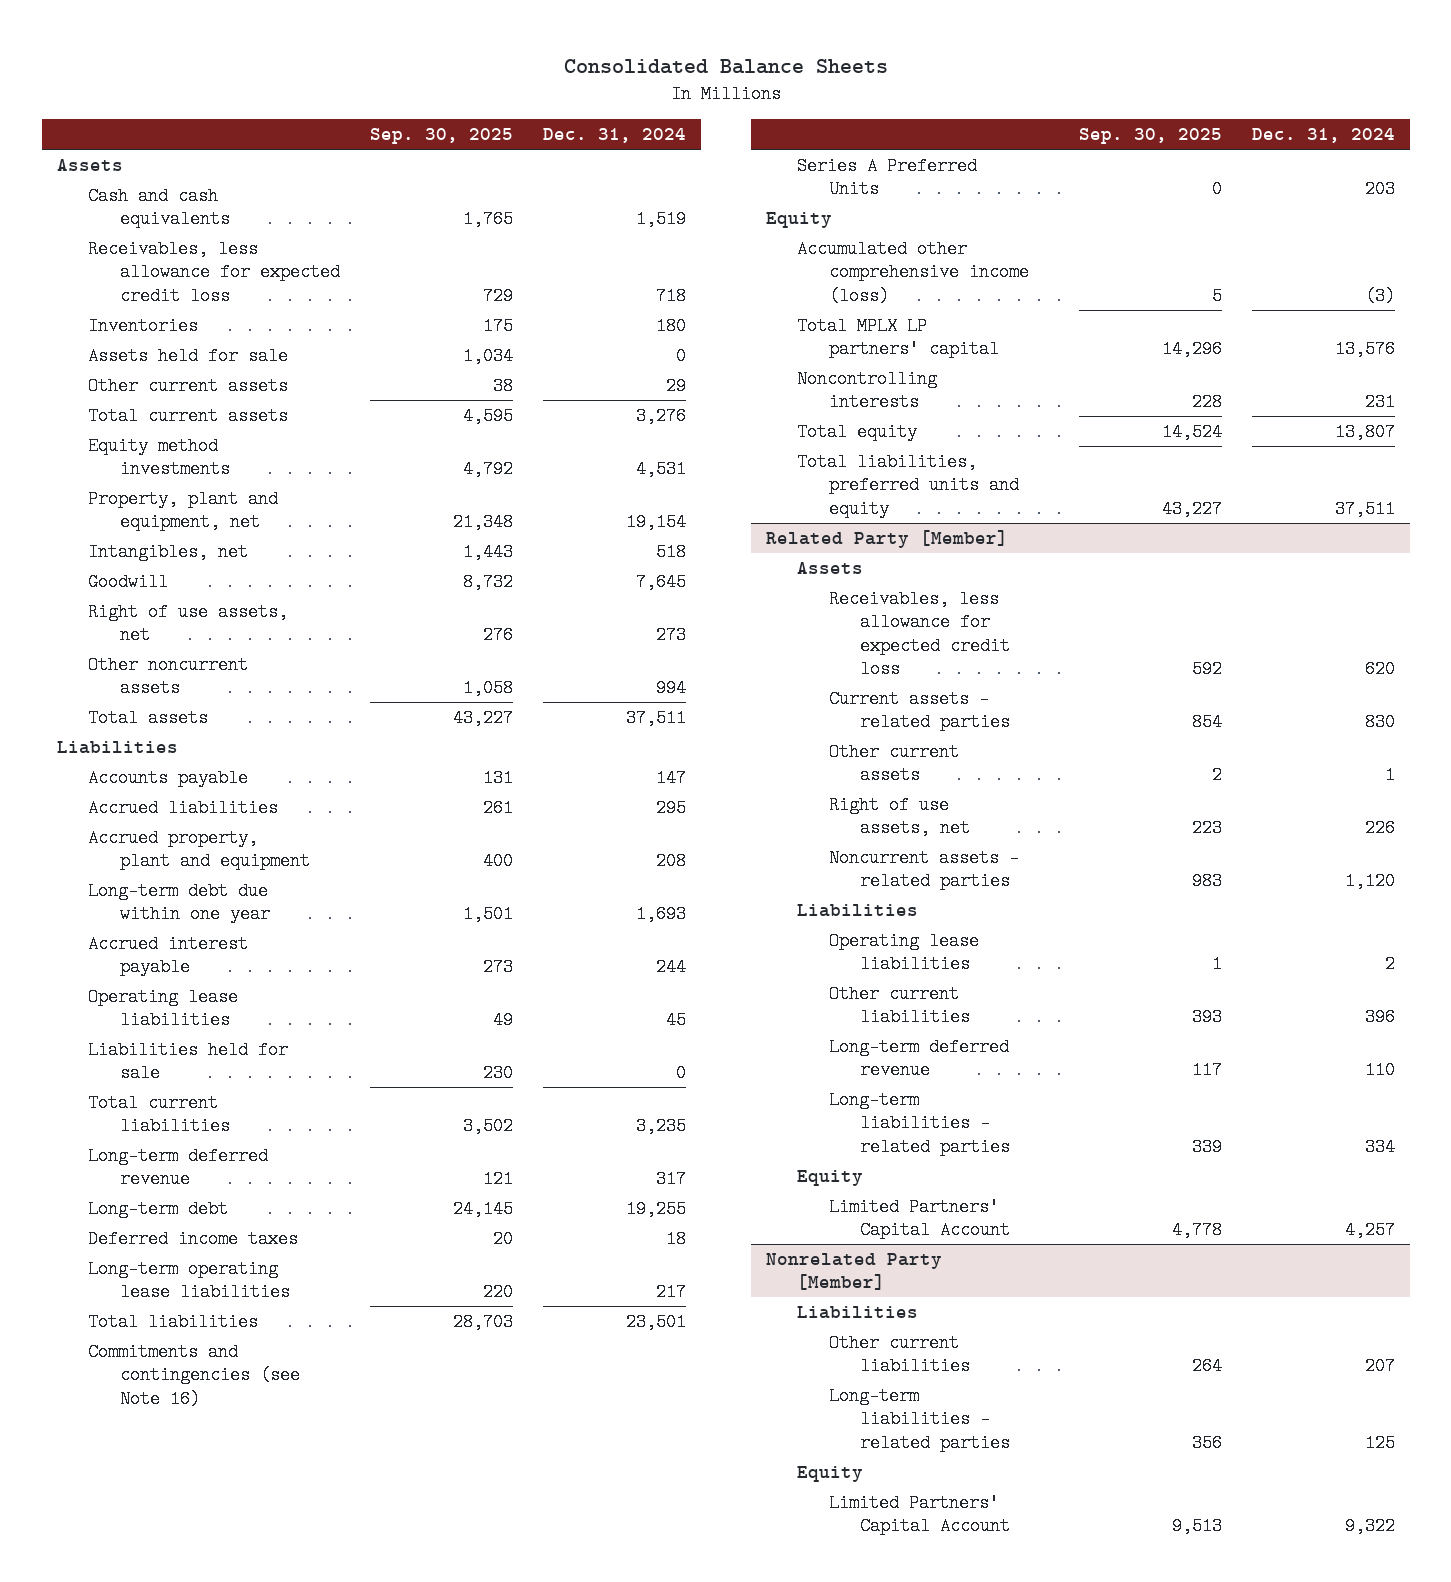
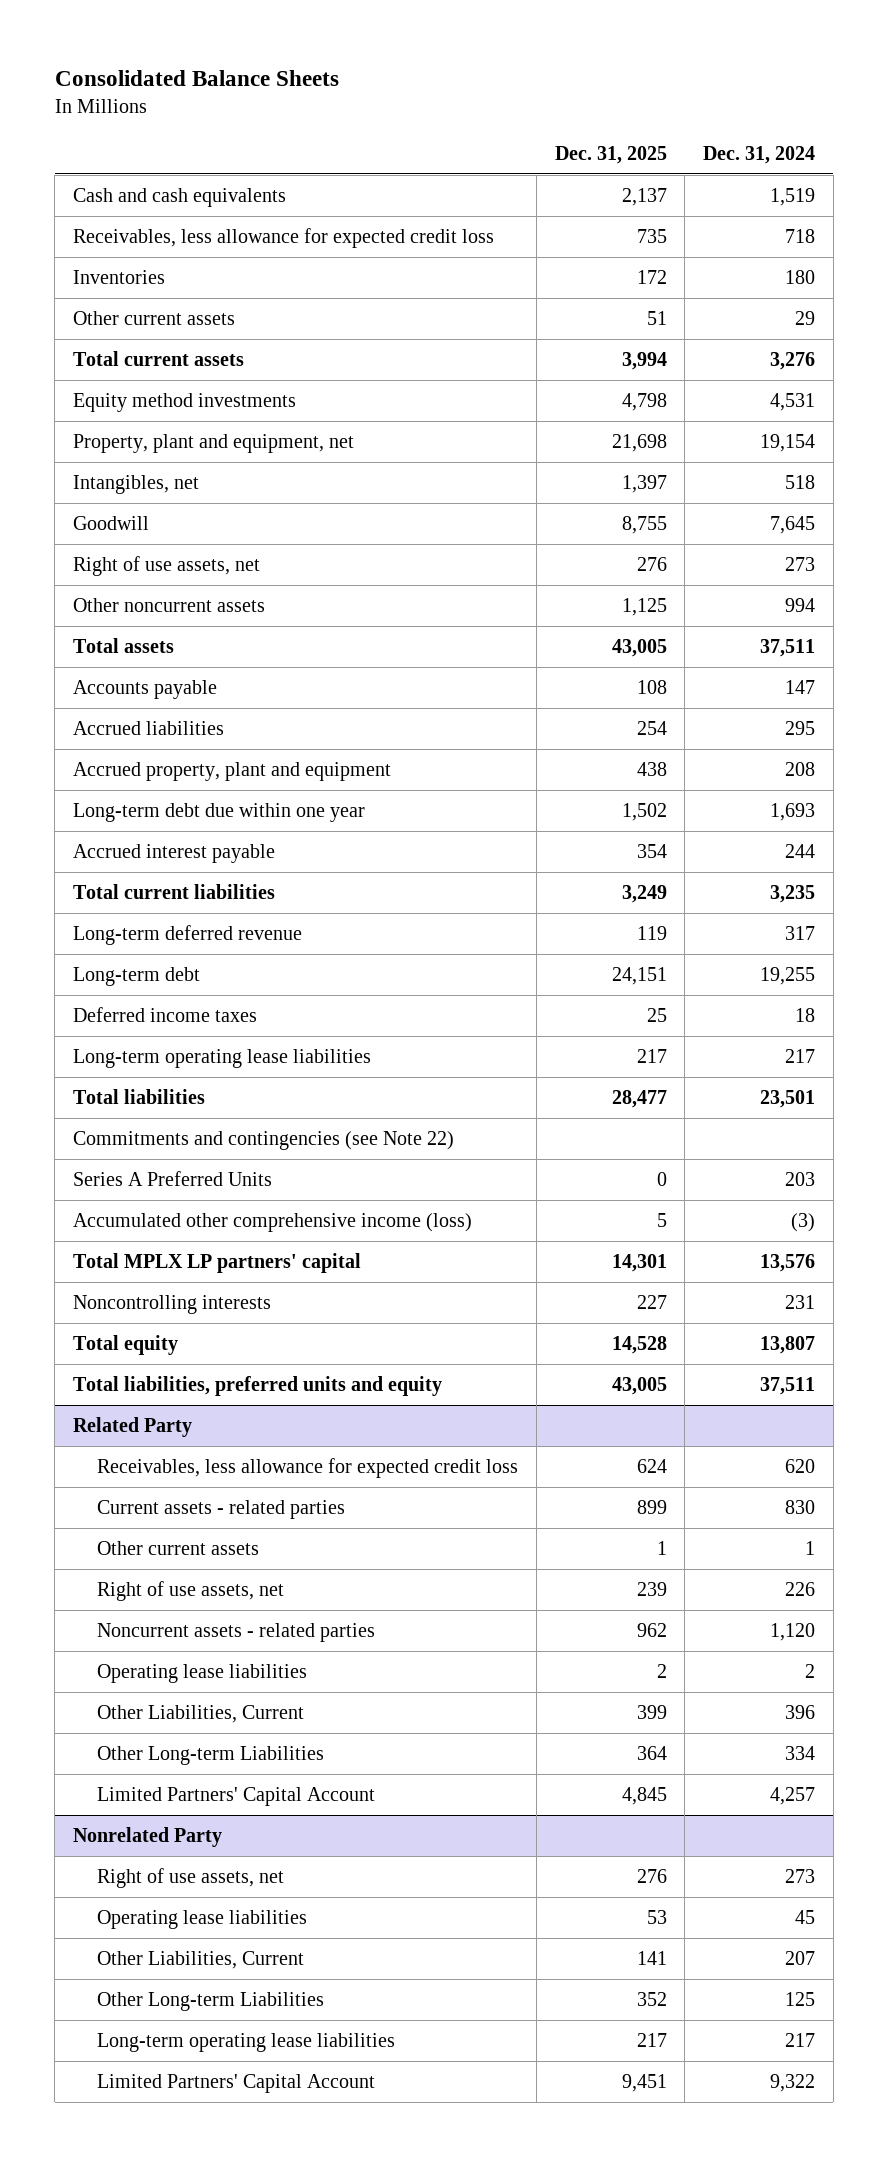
- | Sep. 30, 2025 | Dec. 31, 2024
+ | Dec. 31, 2025 | Dec. 31, 2024
- Assets
- Assets held for sale | 1,034 | 0
- Liabilities
- Operating lease liabilities | 49 | 45
- Liabilities held for sale | 230 | 0
- Commitments and contingencies (see Note 16)
+ Commitments and contingencies (see Note 22)
- Equity
- Related Party [Member]
- Assets
+ Related Party
- Liabilities
- Other current liabilities | 393 | 396
- Long-term deferred revenue | 117 | 110
- Long-term liabilities - related parties | 339 | 334
- Equity
+ Other Liabilities, Current | 399 | 396
+ Other Long-term Liabilities | 364 | 334
- Nonrelated Party [Member]
- Liabilities
- Other current liabilities | 264 | 207
- Long-term liabilities - related parties | 356 | 125
- Equity
+ Nonrelated Party
+ Right of use assets, net | 276 | 273
+ Operating lease liabilities | 53 | 45
+ Other Liabilities, Current | 141 | 207
+ Other Long-term Liabilities | 352 | 125
+ Long-term operating lease liabilities | 217 | 217

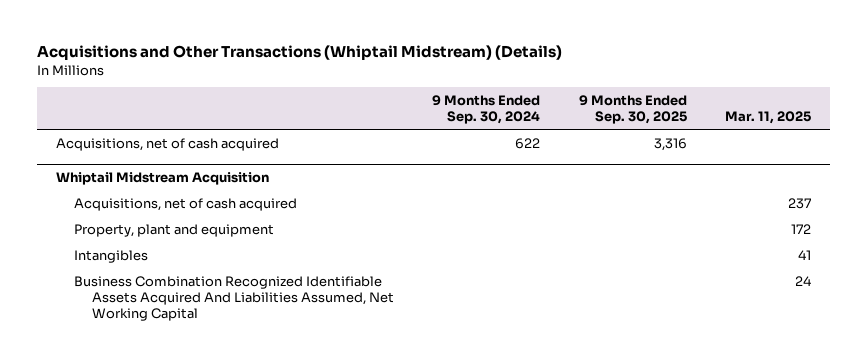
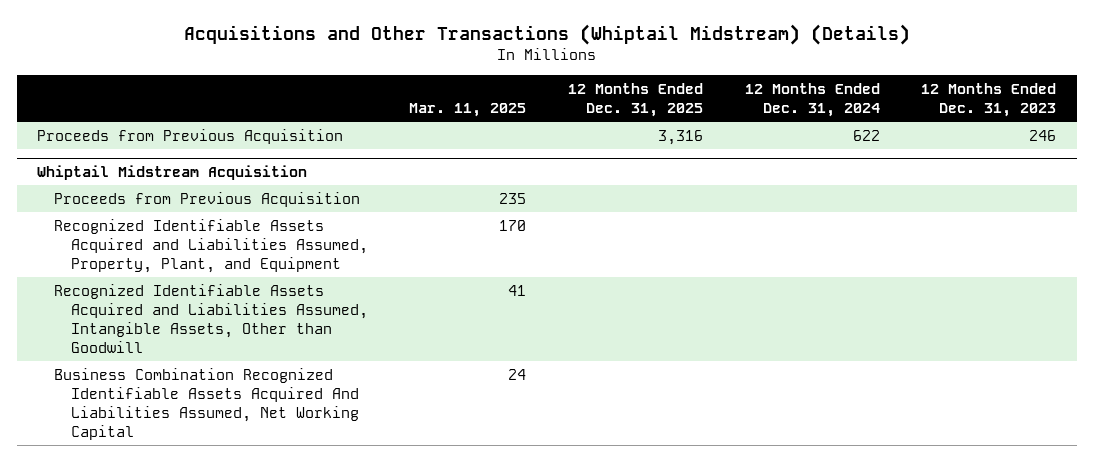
- | 9 Months Ended Sep. 30, 2024 | 9 Months Ended Sep. 30, 2025 | Mar. 11, 2025
+ | Mar. 11, 2025 | 12 Months Ended Dec. 31, 2025 | 12 Months Ended Dec. 31, 2024 | 12 Months Ended Dec. 31, 2023
- Acquisitions, net of cash acquired | 622 | 3,316 |
+ Proceeds from Previous Acquisition | | 3,316 | 622 | 246
@ Whiptail Midstream Acquisition
- Acquisitions, net of cash acquired | | | 237
- Property, plant and equipment | | | 172
- Intangibles | | | 41
+ Proceeds from Previous Acquisition | 235 | | |
+ Recognized Identifiable Assets Acquired and Liabilities Assumed, Property, Plant, and Equipment | 170 | | |
+ Recognized Identifiable Assets Acquired and Liabilities Assumed, Intangible Assets, Other than Goodwill | 41 | | |

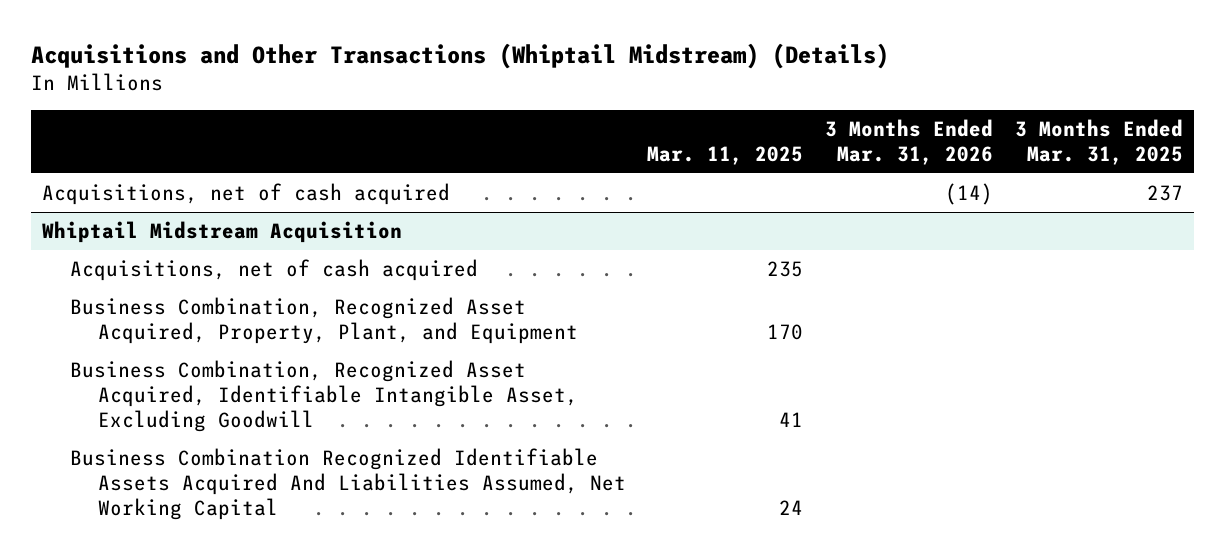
- | Mar. 11, 2025 | 12 Months Ended Dec. 31, 2025 | 12 Months Ended Dec. 31, 2024 | 12 Months Ended Dec. 31, 2023
+ | Mar. 11, 2025 | 3 Months Ended Mar. 31, 2026 | 3 Months Ended Mar. 31, 2025
- Proceeds from Previous Acquisition | | 3,316 | 622 | 246
+ Acquisitions, net of cash acquired | | (14) | 237
@ Whiptail Midstream Acquisition
- Proceeds from Previous Acquisition | 235 | | |
- Recognized Identifiable Assets Acquired and Liabilities Assumed, Property, Plant, and Equipment | 170 | | |
- Recognized Identifiable Assets Acquired and Liabilities Assumed, Intangible Assets, Other than Goodwill | 41 | | |
+ Acquisitions, net of cash acquired | 235 | |
+ Business Combination, Recognized Asset Acquired, Property, Plant, and Equipment | 170 | |
+ Business Combination, Recognized Asset Acquired, Identifiable Intangible Asset, Excluding Goodwill | 41 | |

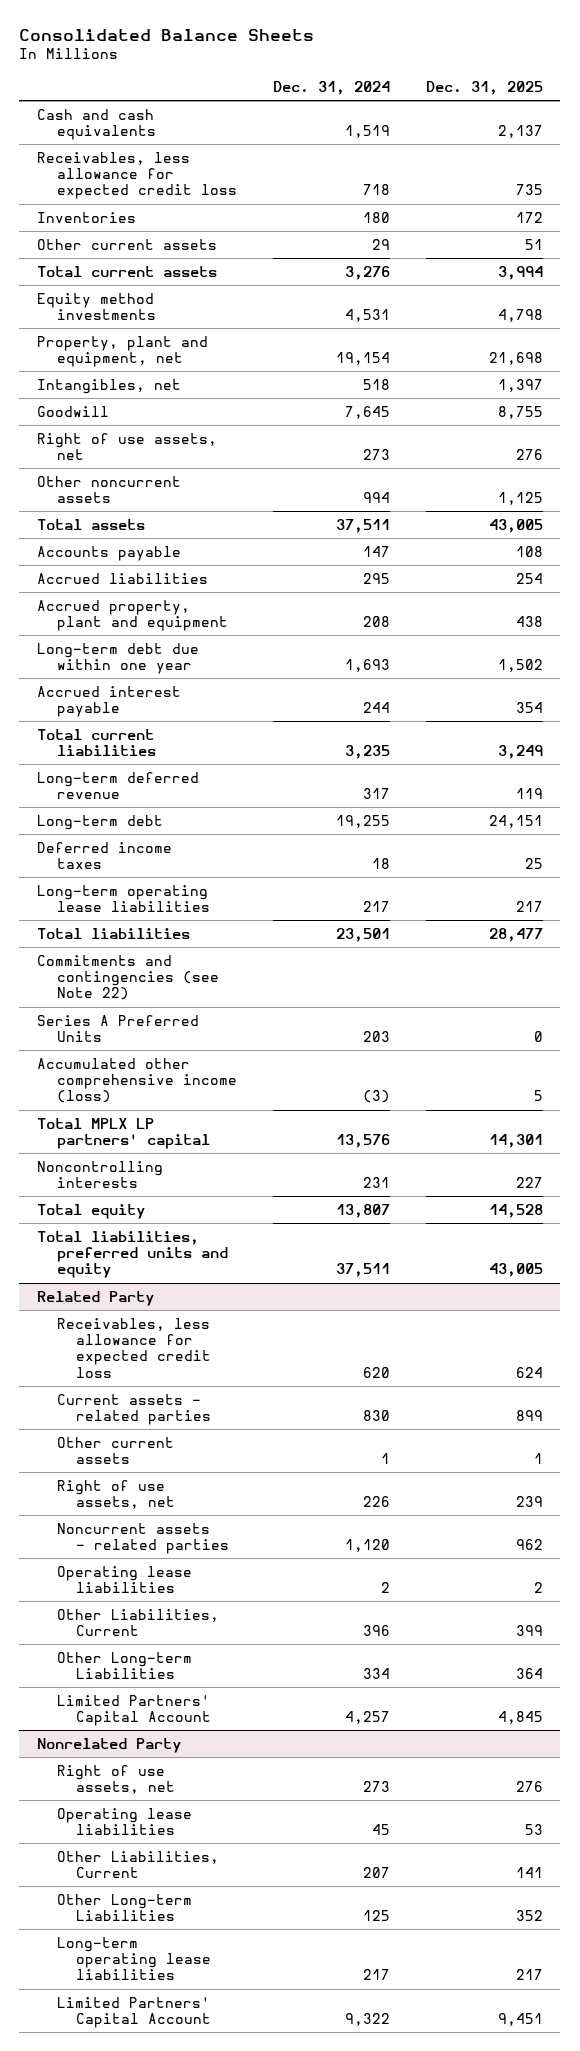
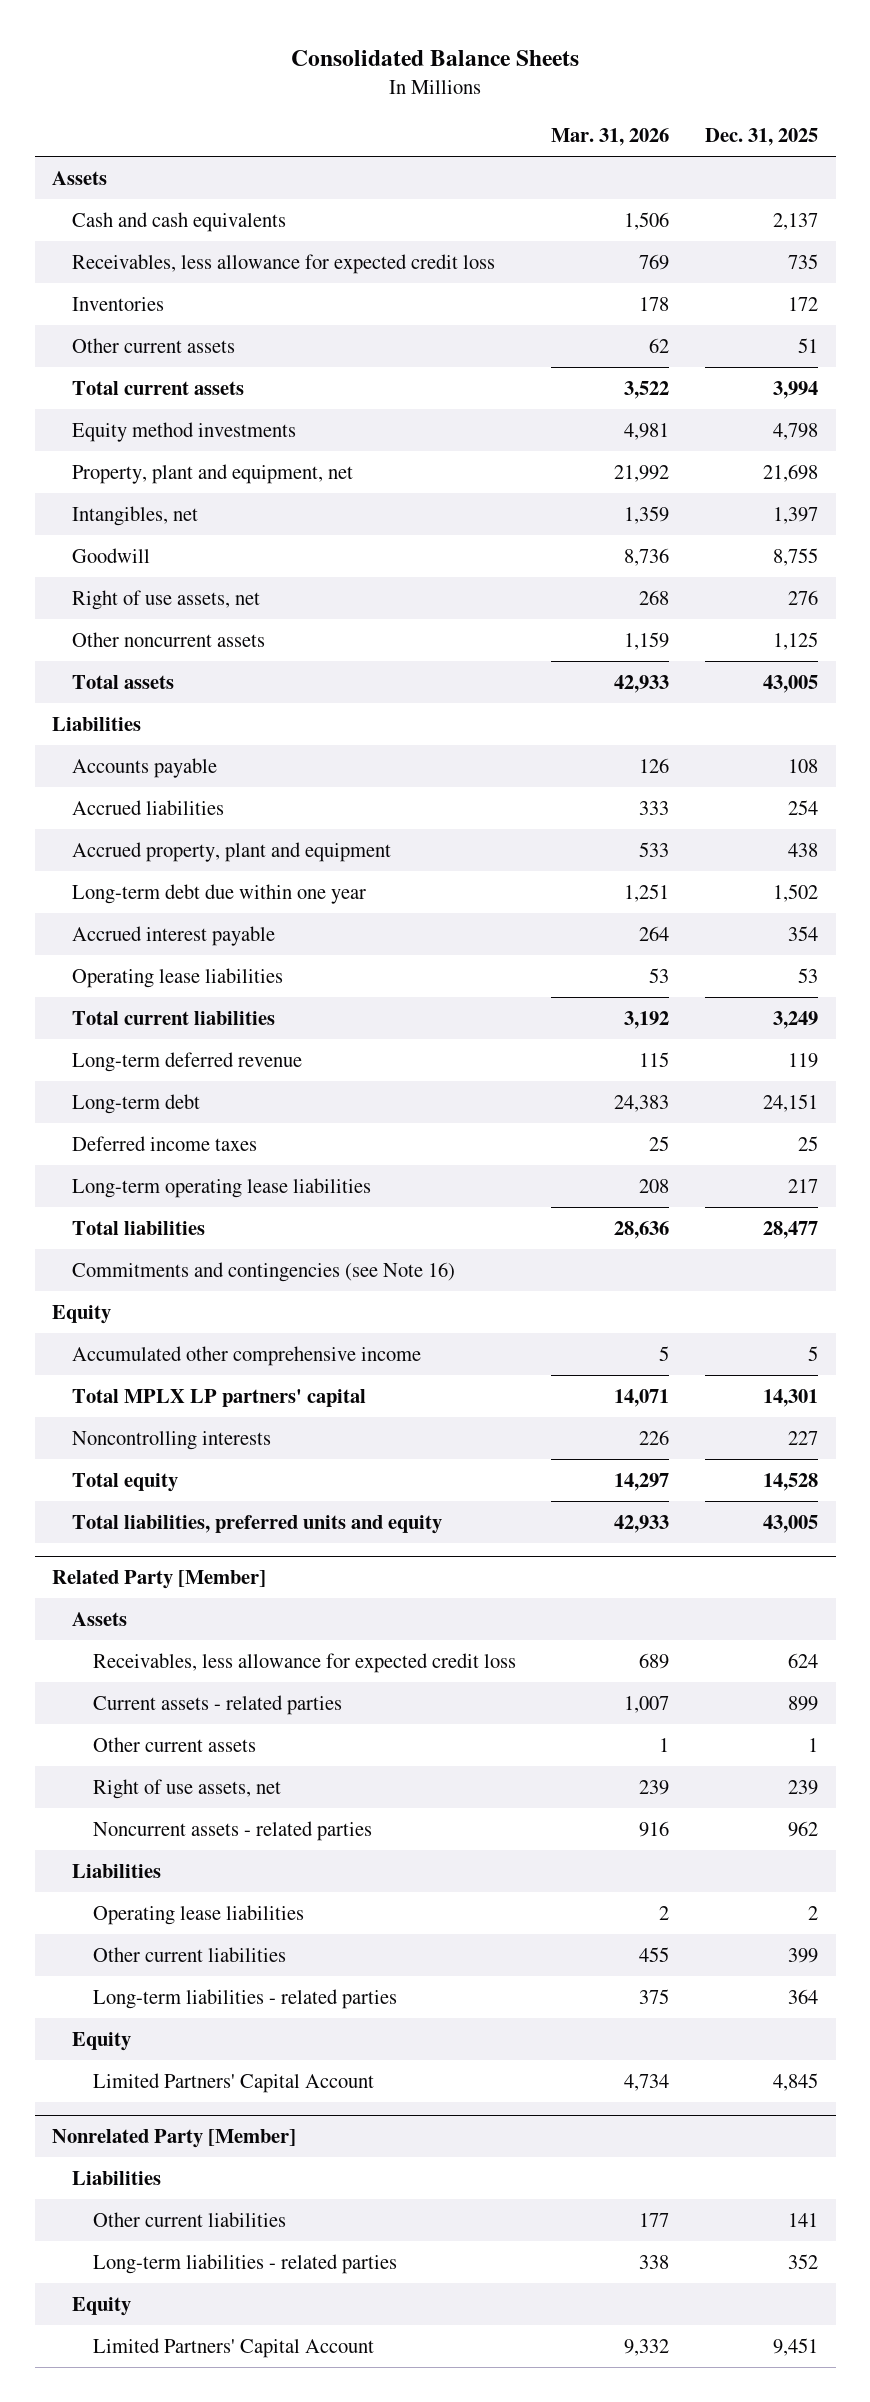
- | Dec. 31, 2024 | Dec. 31, 2025
+ | Mar. 31, 2026 | Dec. 31, 2025
+ Assets
+ Liabilities
+ Operating lease liabilities | 53 | 53
- Commitments and contingencies (see Note 22)
- Series A Preferred Units | 203 | 0
- Accumulated other comprehensive income (loss) | (3) | 5
+ Commitments and contingencies (see Note 16)
+ Equity
+ Accumulated other comprehensive income | 5 | 5
- Related Party
+ Related Party [Member]
+ Assets
+ Liabilities
- Other Liabilities, Current | 396 | 399
- Other Long-term Liabilities | 334 | 364
+ Other current liabilities | 455 | 399
+ Long-term liabilities - related parties | 375 | 364
+ Equity
- Nonrelated Party
- Right of use assets, net | 273 | 276
- Operating lease liabilities | 45 | 53
- Other Liabilities, Current | 207 | 141
- Other Long-term Liabilities | 125 | 352
- Long-term operating lease liabilities | 217 | 217
+ Nonrelated Party [Member]
+ Liabilities
+ Other current liabilities | 177 | 141
+ Long-term liabilities - related parties | 338 | 352
+ Equity

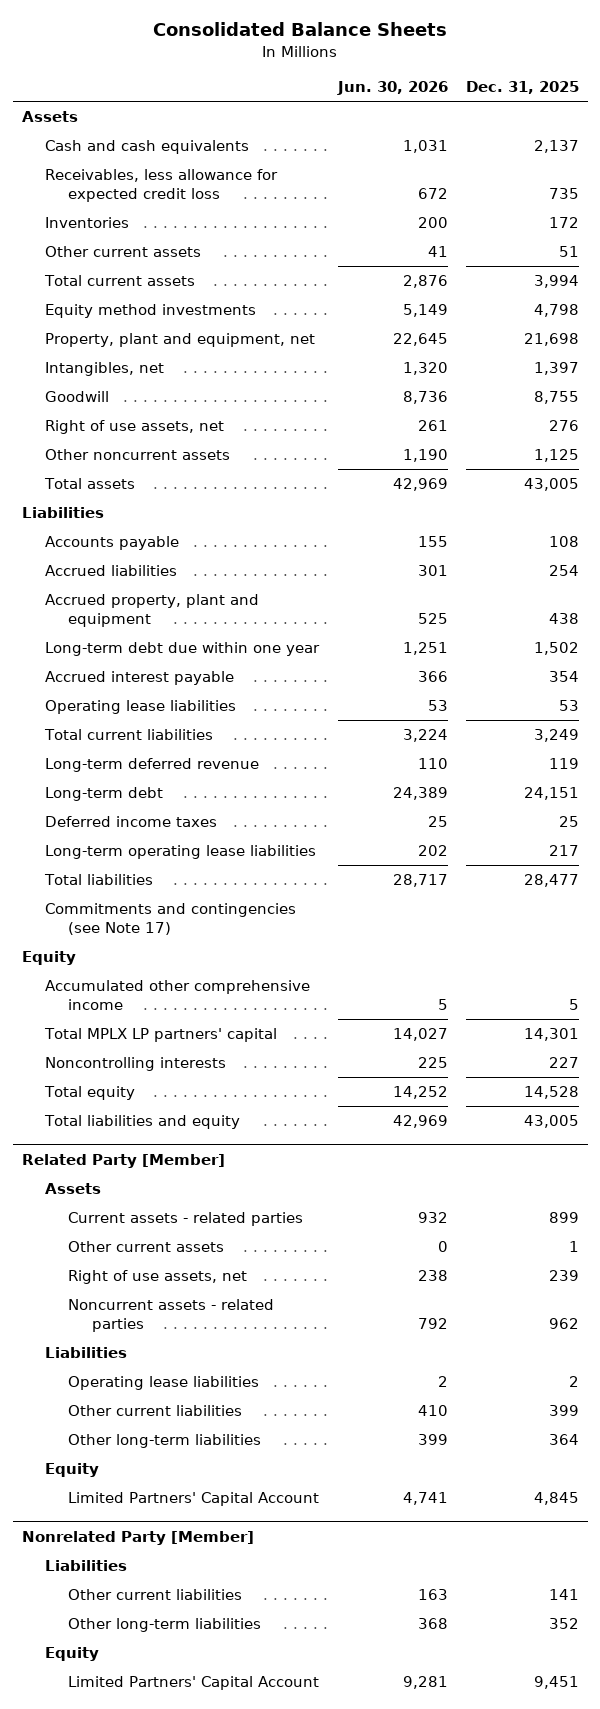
- | Mar. 31, 2026 | Dec. 31, 2025
+ | Jun. 30, 2026 | Dec. 31, 2025
- Commitments and contingencies (see Note 16)
+ Commitments and contingencies (see Note 17)
- Total liabilities, preferred units and equity | 42,933 | 43,005
+ Total liabilities and equity | 42,969 | 43,005
@ Related Party [Member]
- Receivables, less allowance for expected credit loss | 689 | 624
- Long-term liabilities - related parties | 375 | 364
+ Other long-term liabilities | 399 | 364
@ Nonrelated Party [Member]
- Long-term liabilities - related parties | 338 | 352
+ Other long-term liabilities | 368 | 352

